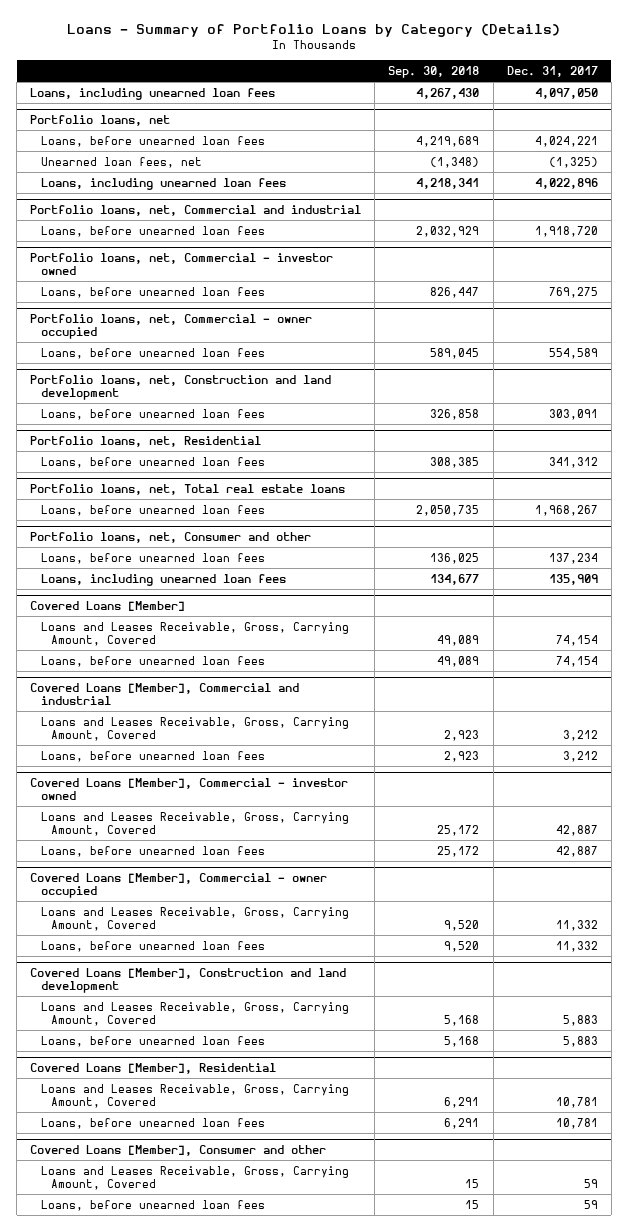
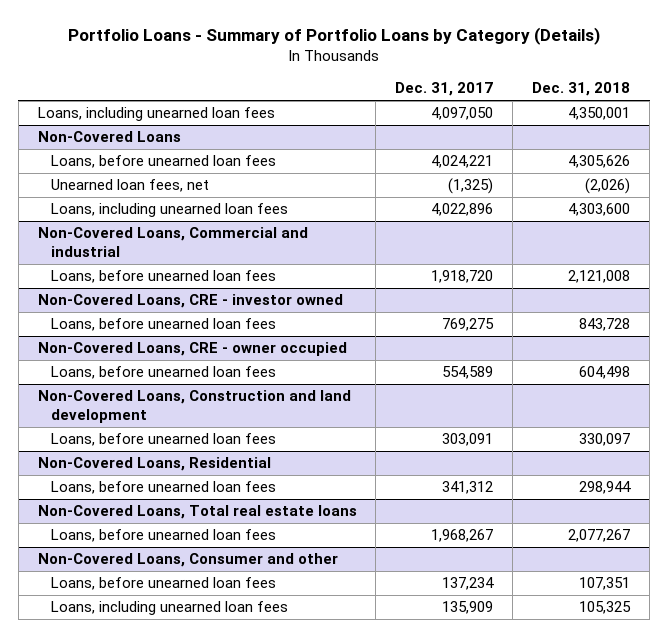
- Loans - Summary of Portfolio Loans by Category (Details)
+ Portfolio Loans - Summary of Portfolio Loans by Category (Details)
- | Sep. 30, 2018 | Dec. 31, 2017
+ | Dec. 31, 2017 | Dec. 31, 2018
- Portfolio loans, net
+ Non-Covered Loans
- Portfolio loans, net, Commercial and industrial
+ Non-Covered Loans, Commercial and industrial
- Portfolio loans, net, Commercial - investor owned
+ Non-Covered Loans, CRE - investor owned
- Portfolio loans, net, Commercial - owner occupied
+ Non-Covered Loans, CRE - owner occupied
- Portfolio loans, net, Construction and land development
+ Non-Covered Loans, Construction and land development
- Portfolio loans, net, Residential
+ Non-Covered Loans, Residential
- Portfolio loans, net, Total real estate loans
+ Non-Covered Loans, Total real estate loans
- Portfolio loans, net, Consumer and other
+ Non-Covered Loans, Consumer and other
- Covered Loans [Member]
- Loans and Leases Receivable, Gross, Carrying Amount, Covered | 49,089 | 74,154
- Loans, before unearned loan fees | 49,089 | 74,154
- Covered Loans [Member], Commercial and industrial
- Loans and Leases Receivable, Gross, Carrying Amount, Covered | 2,923 | 3,212
- Loans, before unearned loan fees | 2,923 | 3,212
- Covered Loans [Member], Commercial - investor owned
- Loans and Leases Receivable, Gross, Carrying Amount, Covered | 25,172 | 42,887
- Loans, before unearned loan fees | 25,172 | 42,887
- Covered Loans [Member], Commercial - owner occupied
- Loans and Leases Receivable, Gross, Carrying Amount, Covered | 9,520 | 11,332
- Loans, before unearned loan fees | 9,520 | 11,332
- Covered Loans [Member], Construction and land development
- Loans and Leases Receivable, Gross, Carrying Amount, Covered | 5,168 | 5,883
- Loans, before unearned loan fees | 5,168 | 5,883
- Covered Loans [Member], Residential
- Loans and Leases Receivable, Gross, Carrying Amount, Covered | 6,291 | 10,781
- Loans, before unearned loan fees | 6,291 | 10,781
- Covered Loans [Member], Consumer and other
- Loans and Leases Receivable, Gross, Carrying Amount, Covered | 15 | 59
- Loans, before unearned loan fees | 15 | 59

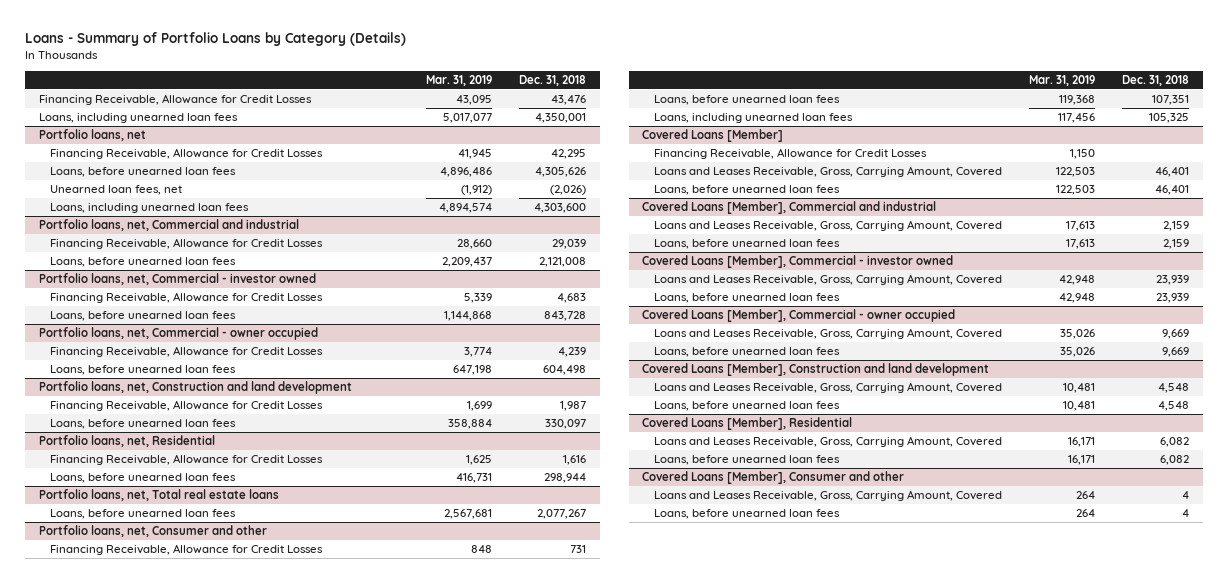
- Portfolio Loans - Summary of Portfolio Loans by Category (Details)
+ Loans - Summary of Portfolio Loans by Category (Details)
- | Dec. 31, 2017 | Dec. 31, 2018
+ | Mar. 31, 2019 | Dec. 31, 2018
+ Financing Receivable, Allowance for Credit Losses | 43,095 | 43,476
- Non-Covered Loans
+ Portfolio loans, net
+ Financing Receivable, Allowance for Credit Losses | 41,945 | 42,295
- Non-Covered Loans, Commercial and industrial
+ Portfolio loans, net, Commercial and industrial
+ Financing Receivable, Allowance for Credit Losses | 28,660 | 29,039
- Non-Covered Loans, CRE - investor owned
+ Portfolio loans, net, Commercial - investor owned
+ Financing Receivable, Allowance for Credit Losses | 5,339 | 4,683
- Non-Covered Loans, CRE - owner occupied
+ Portfolio loans, net, Commercial - owner occupied
+ Financing Receivable, Allowance for Credit Losses | 3,774 | 4,239
- Non-Covered Loans, Construction and land development
+ Portfolio loans, net, Construction and land development
+ Financing Receivable, Allowance for Credit Losses | 1,699 | 1,987
- Non-Covered Loans, Residential
+ Portfolio loans, net, Residential
+ Financing Receivable, Allowance for Credit Losses | 1,625 | 1,616
- Non-Covered Loans, Total real estate loans
+ Portfolio loans, net, Total real estate loans
- Non-Covered Loans, Consumer and other
+ Portfolio loans, net, Consumer and other
+ Financing Receivable, Allowance for Credit Losses | 848 | 731
+ Covered Loans [Member]
+ Financing Receivable, Allowance for Credit Losses | 1,150 |
+ Loans and Leases Receivable, Gross, Carrying Amount, Covered | 122,503 | 46,401
+ Loans, before unearned loan fees | 122,503 | 46,401
+ Covered Loans [Member], Commercial and industrial
+ Loans and Leases Receivable, Gross, Carrying Amount, Covered | 17,613 | 2,159
+ Loans, before unearned loan fees | 17,613 | 2,159
+ Covered Loans [Member], Commercial - investor owned
+ Loans and Leases Receivable, Gross, Carrying Amount, Covered | 42,948 | 23,939
+ Loans, before unearned loan fees | 42,948 | 23,939
+ Covered Loans [Member], Commercial - owner occupied
+ Loans and Leases Receivable, Gross, Carrying Amount, Covered | 35,026 | 9,669
+ Loans, before unearned loan fees | 35,026 | 9,669
+ Covered Loans [Member], Construction and land development
+ Loans and Leases Receivable, Gross, Carrying Amount, Covered | 10,481 | 4,548
+ Loans, before unearned loan fees | 10,481 | 4,548
+ Covered Loans [Member], Residential
+ Loans and Leases Receivable, Gross, Carrying Amount, Covered | 16,171 | 6,082
+ Loans, before unearned loan fees | 16,171 | 6,082
+ Covered Loans [Member], Consumer and other
+ Loans and Leases Receivable, Gross, Carrying Amount, Covered | 264 | 4
+ Loans, before unearned loan fees | 264 | 4

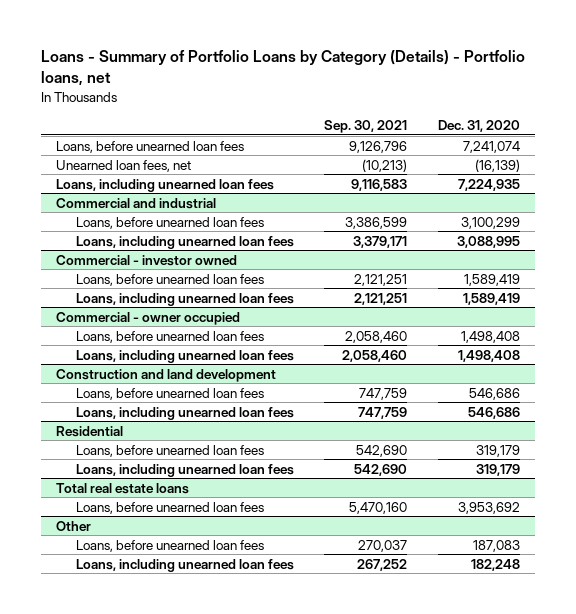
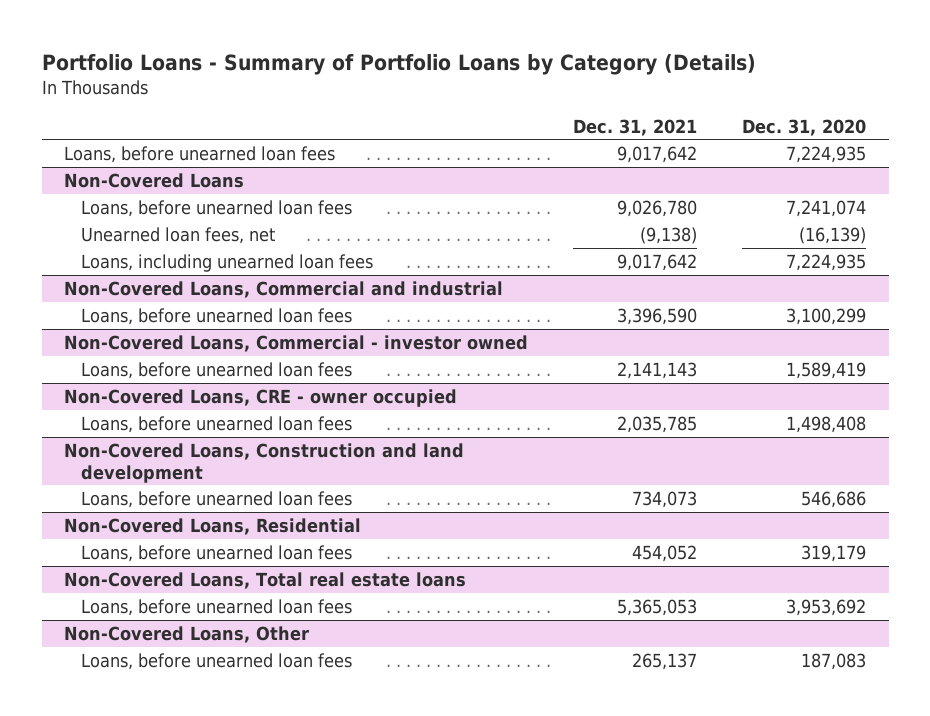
- Loans - Summary of Portfolio Loans by Category (Details) - Portfolio loans, net
+ Portfolio Loans - Summary of Portfolio Loans by Category (Details)
- | Sep. 30, 2021 | Dec. 31, 2020
+ | Dec. 31, 2021 | Dec. 31, 2020
+ Loans, before unearned loan fees | 9,017,642 | 7,224,935
+ Non-Covered Loans
- Commercial and industrial
+ Non-Covered Loans, Commercial and industrial
- Loans, including unearned loan fees | 3,379,171 | 3,088,995
- Commercial - investor owned
+ Non-Covered Loans, Commercial - investor owned
- Loans, including unearned loan fees | 2,121,251 | 1,589,419
- Commercial - owner occupied
+ Non-Covered Loans, CRE - owner occupied
- Loans, including unearned loan fees | 2,058,460 | 1,498,408
- Construction and land development
+ Non-Covered Loans, Construction and land development
- Loans, including unearned loan fees | 747,759 | 546,686
- Residential
+ Non-Covered Loans, Residential
- Loans, including unearned loan fees | 542,690 | 319,179
- Total real estate loans
+ Non-Covered Loans, Total real estate loans
- Other
+ Non-Covered Loans, Other
- Loans, including unearned loan fees | 267,252 | 182,248

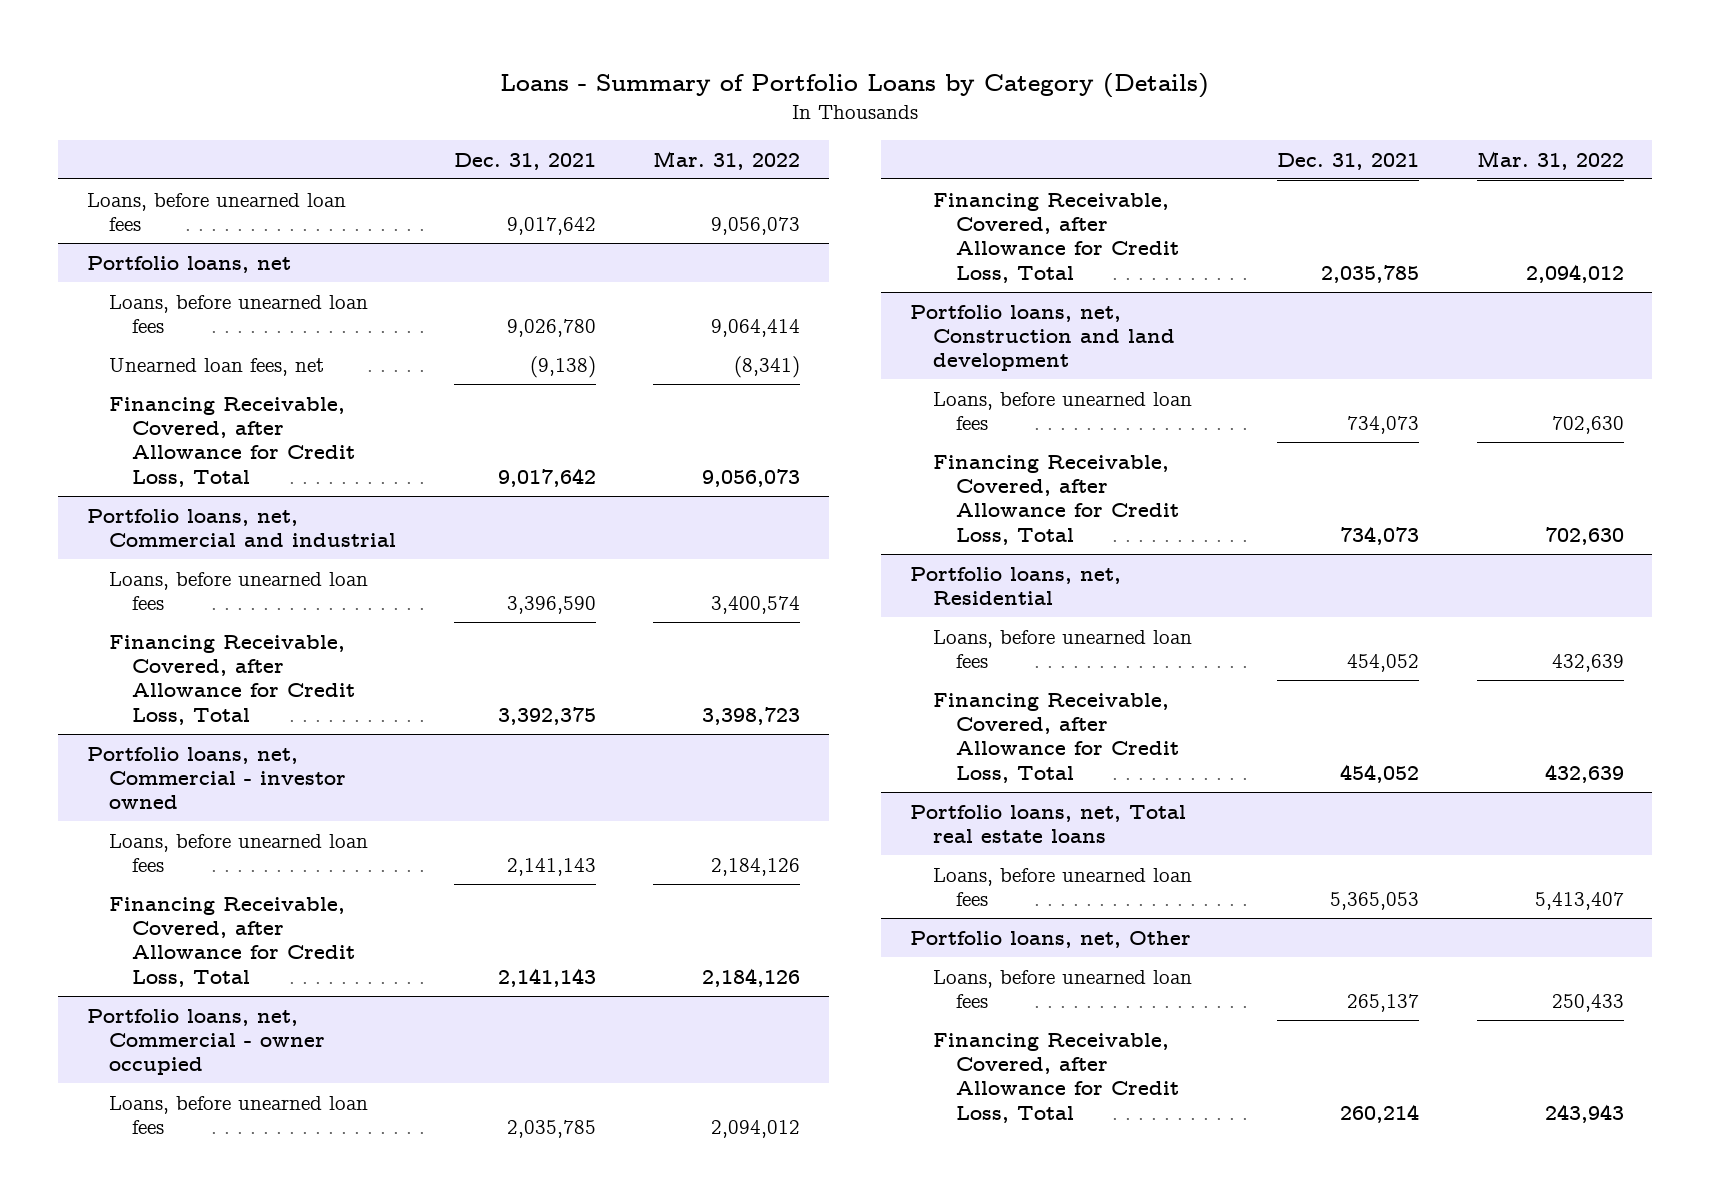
- Portfolio Loans - Summary of Portfolio Loans by Category (Details)
+ Loans - Summary of Portfolio Loans by Category (Details)
- | Dec. 31, 2021 | Dec. 31, 2020
+ | Dec. 31, 2021 | Mar. 31, 2022
- Non-Covered Loans
+ Portfolio loans, net
- Loans, including unearned loan fees | 9,017,642 | 7,224,935
- Non-Covered Loans, Commercial and industrial
+ Financing Receivable, Covered, after Allowance for Credit Loss, Total | 9,017,642 | 9,056,073
+ Portfolio loans, net, Commercial and industrial
- Non-Covered Loans, Commercial - investor owned
+ Financing Receivable, Covered, after Allowance for Credit Loss, Total | 3,392,375 | 3,398,723
+ Portfolio loans, net, Commercial - investor owned
- Non-Covered Loans, CRE - owner occupied
+ Financing Receivable, Covered, after Allowance for Credit Loss, Total | 2,141,143 | 2,184,126
+ Portfolio loans, net, Commercial - owner occupied
- Non-Covered Loans, Construction and land development
+ Financing Receivable, Covered, after Allowance for Credit Loss, Total | 2,035,785 | 2,094,012
+ Portfolio loans, net, Construction and land development
- Non-Covered Loans, Residential
+ Financing Receivable, Covered, after Allowance for Credit Loss, Total | 734,073 | 702,630
+ Portfolio loans, net, Residential
- Non-Covered Loans, Total real estate loans
+ Financing Receivable, Covered, after Allowance for Credit Loss, Total | 454,052 | 432,639
+ Portfolio loans, net, Total real estate loans
- Non-Covered Loans, Other
+ Portfolio loans, net, Other
+ Financing Receivable, Covered, after Allowance for Credit Loss, Total | 260,214 | 243,943

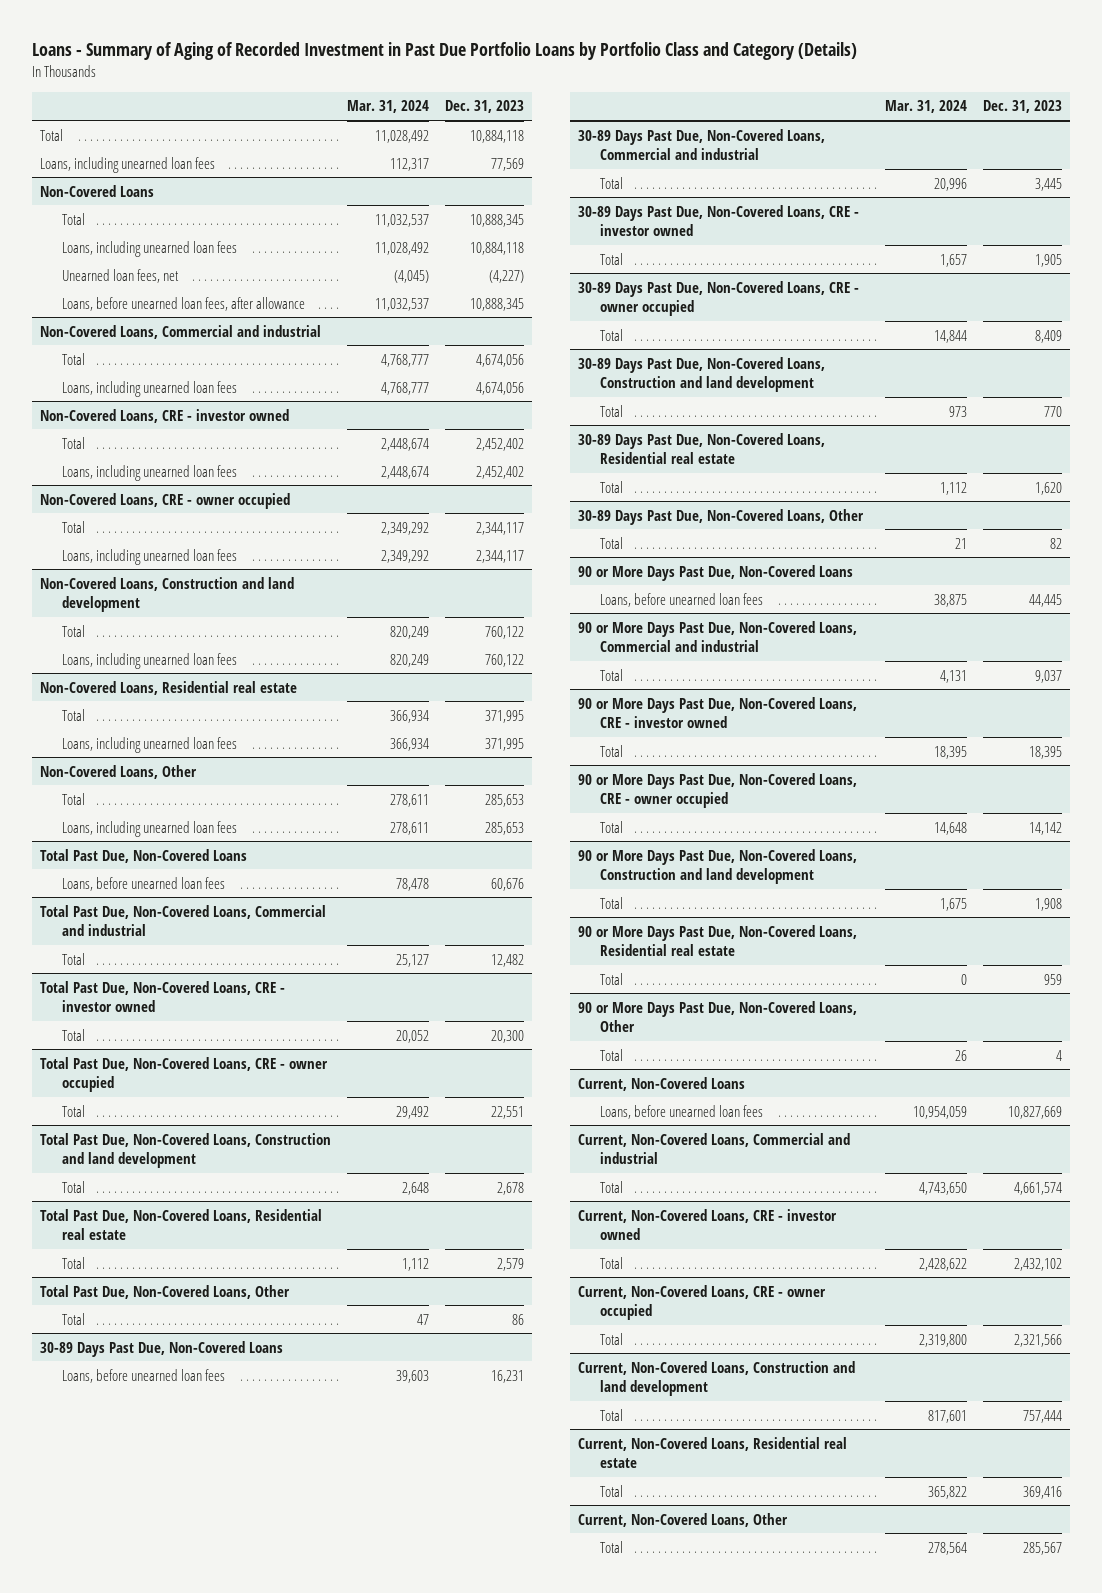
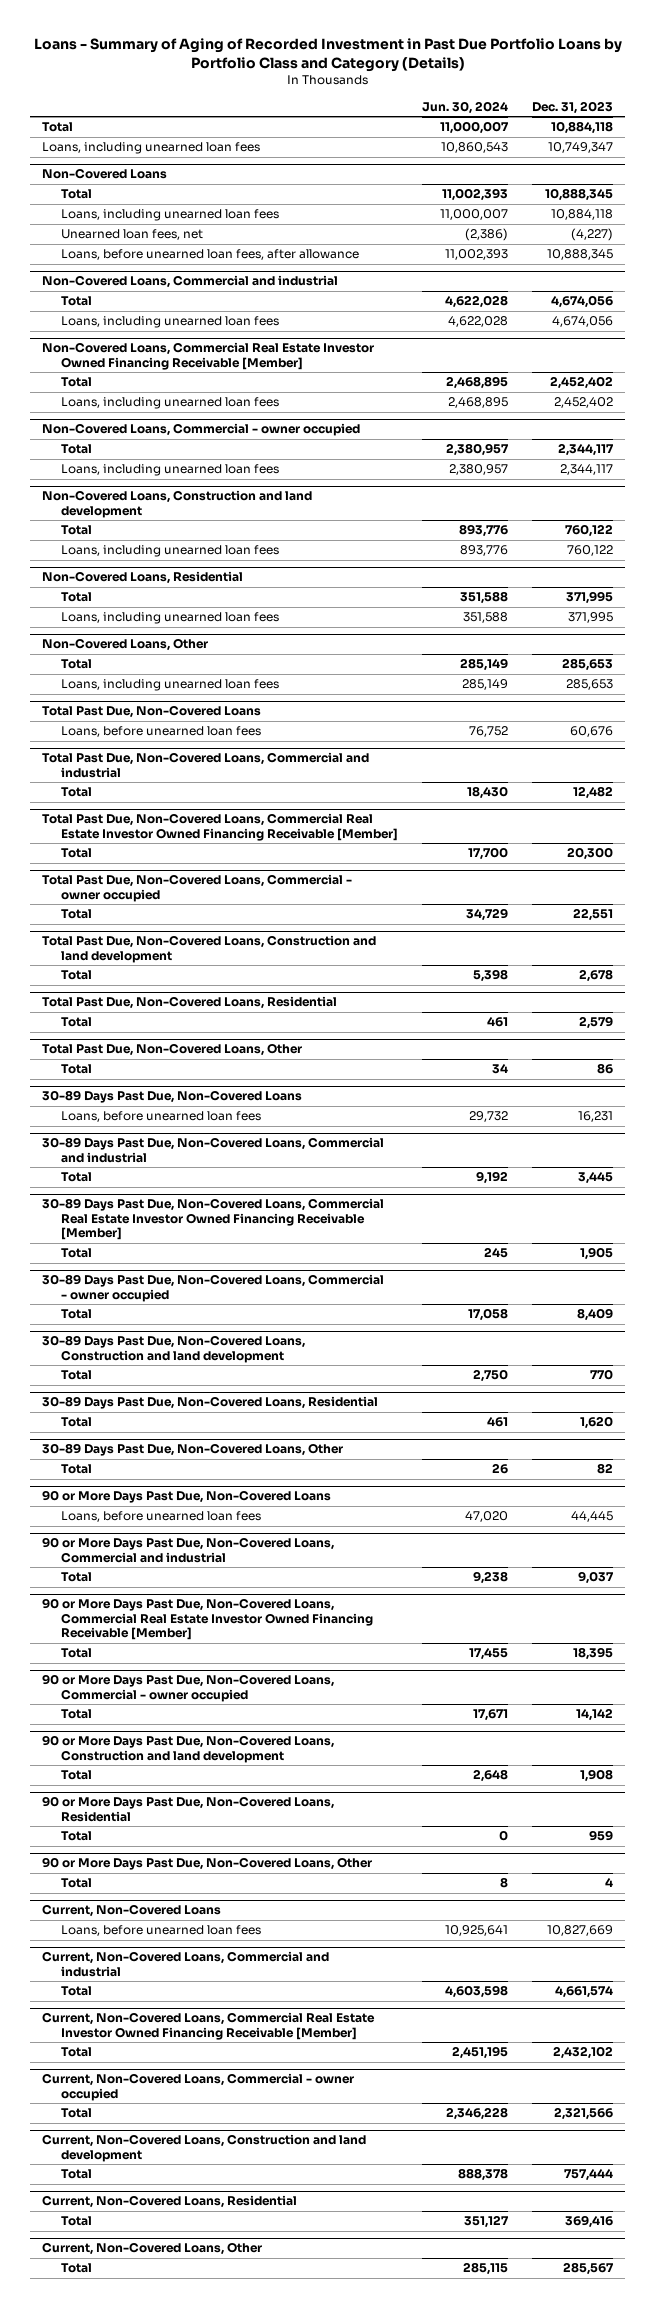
- | Mar. 31, 2024 | Dec. 31, 2023
+ | Jun. 30, 2024 | Dec. 31, 2023
- Loans, including unearned loan fees | 112,317 | 77,569
+ Loans, including unearned loan fees | 10,860,543 | 10,749,347
- Non-Covered Loans, CRE - investor owned
+ Non-Covered Loans, Commercial Real Estate Investor Owned Financing Receivable [Member]
- Non-Covered Loans, CRE - owner occupied
+ Non-Covered Loans, Commercial - owner occupied
- Non-Covered Loans, Residential real estate
+ Non-Covered Loans, Residential
- Total Past Due, Non-Covered Loans, CRE - investor owned
+ Total Past Due, Non-Covered Loans, Commercial Real Estate Investor Owned Financing Receivable [Member]
- Total Past Due, Non-Covered Loans, CRE - owner occupied
+ Total Past Due, Non-Covered Loans, Commercial - owner occupied
- Total Past Due, Non-Covered Loans, Residential real estate
+ Total Past Due, Non-Covered Loans, Residential
- 30-89 Days Past Due, Non-Covered Loans, CRE - investor owned
+ 30-89 Days Past Due, Non-Covered Loans, Commercial Real Estate Investor Owned Financing Receivable [Member]
- 30-89 Days Past Due, Non-Covered Loans, CRE - owner occupied
+ 30-89 Days Past Due, Non-Covered Loans, Commercial - owner occupied
- 30-89 Days Past Due, Non-Covered Loans, Residential real estate
+ 30-89 Days Past Due, Non-Covered Loans, Residential
- 90 or More Days Past Due, Non-Covered Loans, CRE - investor owned
+ 90 or More Days Past Due, Non-Covered Loans, Commercial Real Estate Investor Owned Financing Receivable [Member]
- 90 or More Days Past Due, Non-Covered Loans, CRE - owner occupied
+ 90 or More Days Past Due, Non-Covered Loans, Commercial - owner occupied
- 90 or More Days Past Due, Non-Covered Loans, Residential real estate
+ 90 or More Days Past Due, Non-Covered Loans, Residential
- Current, Non-Covered Loans, CRE - investor owned
+ Current, Non-Covered Loans, Commercial Real Estate Investor Owned Financing Receivable [Member]
- Current, Non-Covered Loans, CRE - owner occupied
+ Current, Non-Covered Loans, Commercial - owner occupied
- Current, Non-Covered Loans, Residential real estate
+ Current, Non-Covered Loans, Residential

